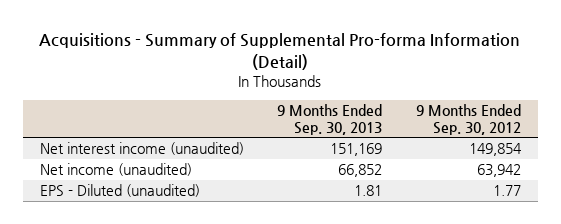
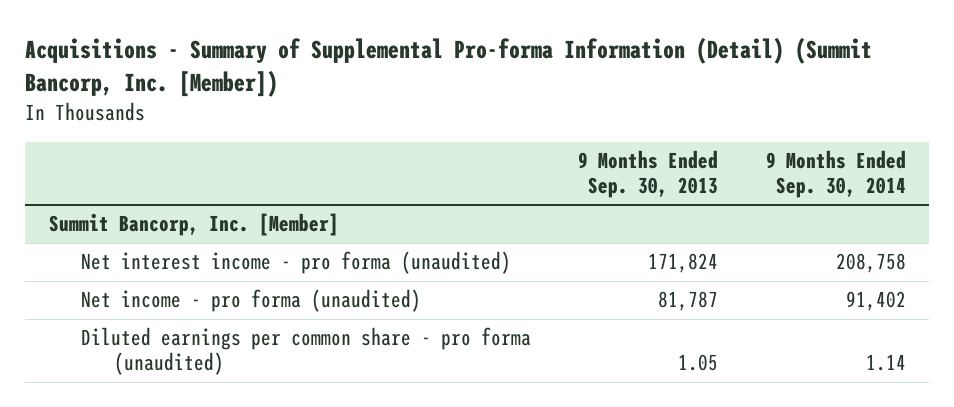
- Acquisitions - Summary of Supplemental Pro-forma Information (Detail)
+ Acquisitions - Summary of Supplemental Pro-forma Information (Detail) (Summit Bancorp, Inc. [Member])
- | 9 Months Ended Sep. 30, 2013 | 9 Months Ended Sep. 30, 2012
+ | 9 Months Ended Sep. 30, 2013 | 9 Months Ended Sep. 30, 2014
- Net interest income (unaudited) | 151,169 | 149,854
- Net income (unaudited) | 66,852 | 63,942
- EPS - Diluted (unaudited) | 1.81 | 1.77
+ Summit Bancorp, Inc. [Member]
+ Net interest income - pro forma (unaudited) | 171,824 | 208,758
+ Net income - pro forma (unaudited) | 81,787 | 91,402
+ Diluted earnings per common share - pro forma (unaudited) | 1.05 | 1.14

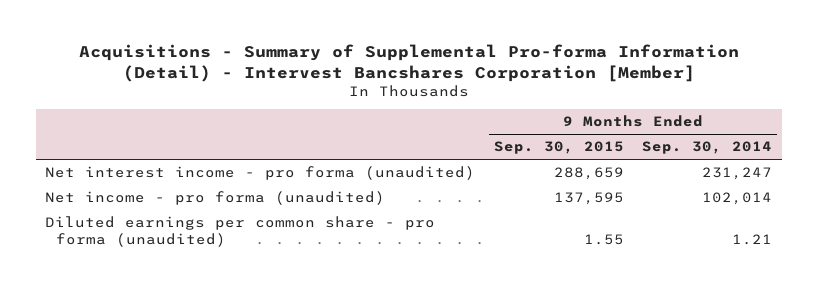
- Acquisitions - Summary of Supplemental Pro-forma Information (Detail) (Summit Bancorp, Inc. [Member])
+ Acquisitions - Summary of Supplemental Pro-forma Information (Detail) - Intervest Bancshares Corporation [Member]
- | 9 Months Ended Sep. 30, 2013 | 9 Months Ended Sep. 30, 2014
+ | 9 Months Ended Sep. 30, 2015 | 9 Months Ended Sep. 30, 2014
- Summit Bancorp, Inc. [Member]
- Net interest income - pro forma (unaudited) | 171,824 | 208,758
- Net income - pro forma (unaudited) | 81,787 | 91,402
- Diluted earnings per common share - pro forma (unaudited) | 1.05 | 1.14
+ Net interest income - pro forma (unaudited) | 288,659 | 231,247
+ Net income - pro forma (unaudited) | 137,595 | 102,014
+ Diluted earnings per common share - pro forma (unaudited) | 1.55 | 1.21

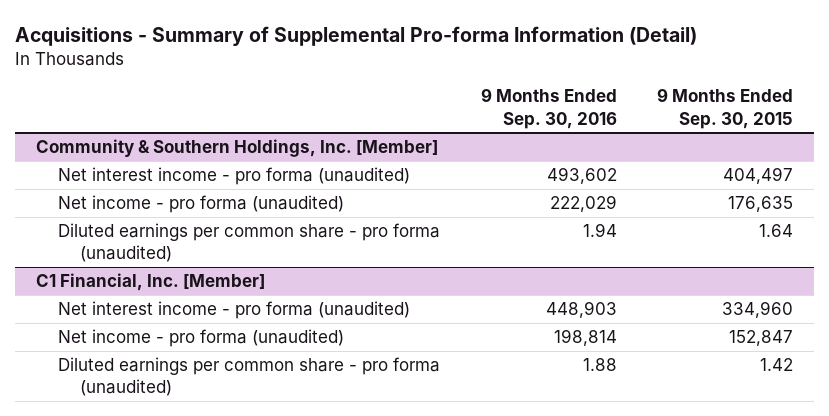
- Acquisitions - Summary of Supplemental Pro-forma Information (Detail) - Intervest Bancshares Corporation [Member]
+ Acquisitions - Summary of Supplemental Pro-forma Information (Detail)
- | 9 Months Ended Sep. 30, 2015 | 9 Months Ended Sep. 30, 2014
+ | 9 Months Ended Sep. 30, 2016 | 9 Months Ended Sep. 30, 2015
- Net interest income - pro forma (unaudited) | 288,659 | 231,247
- Net income - pro forma (unaudited) | 137,595 | 102,014
- Diluted earnings per common share - pro forma (unaudited) | 1.55 | 1.21
+ Community & Southern Holdings, Inc. [Member]
+ Net interest income - pro forma (unaudited) | 493,602 | 404,497
+ Net income - pro forma (unaudited) | 222,029 | 176,635
+ Diluted earnings per common share - pro forma (unaudited) | 1.94 | 1.64
+ C1 Financial, Inc. [Member]
+ Net interest income - pro forma (unaudited) | 448,903 | 334,960
+ Net income - pro forma (unaudited) | 198,814 | 152,847
+ Diluted earnings per common share - pro forma (unaudited) | 1.88 | 1.42

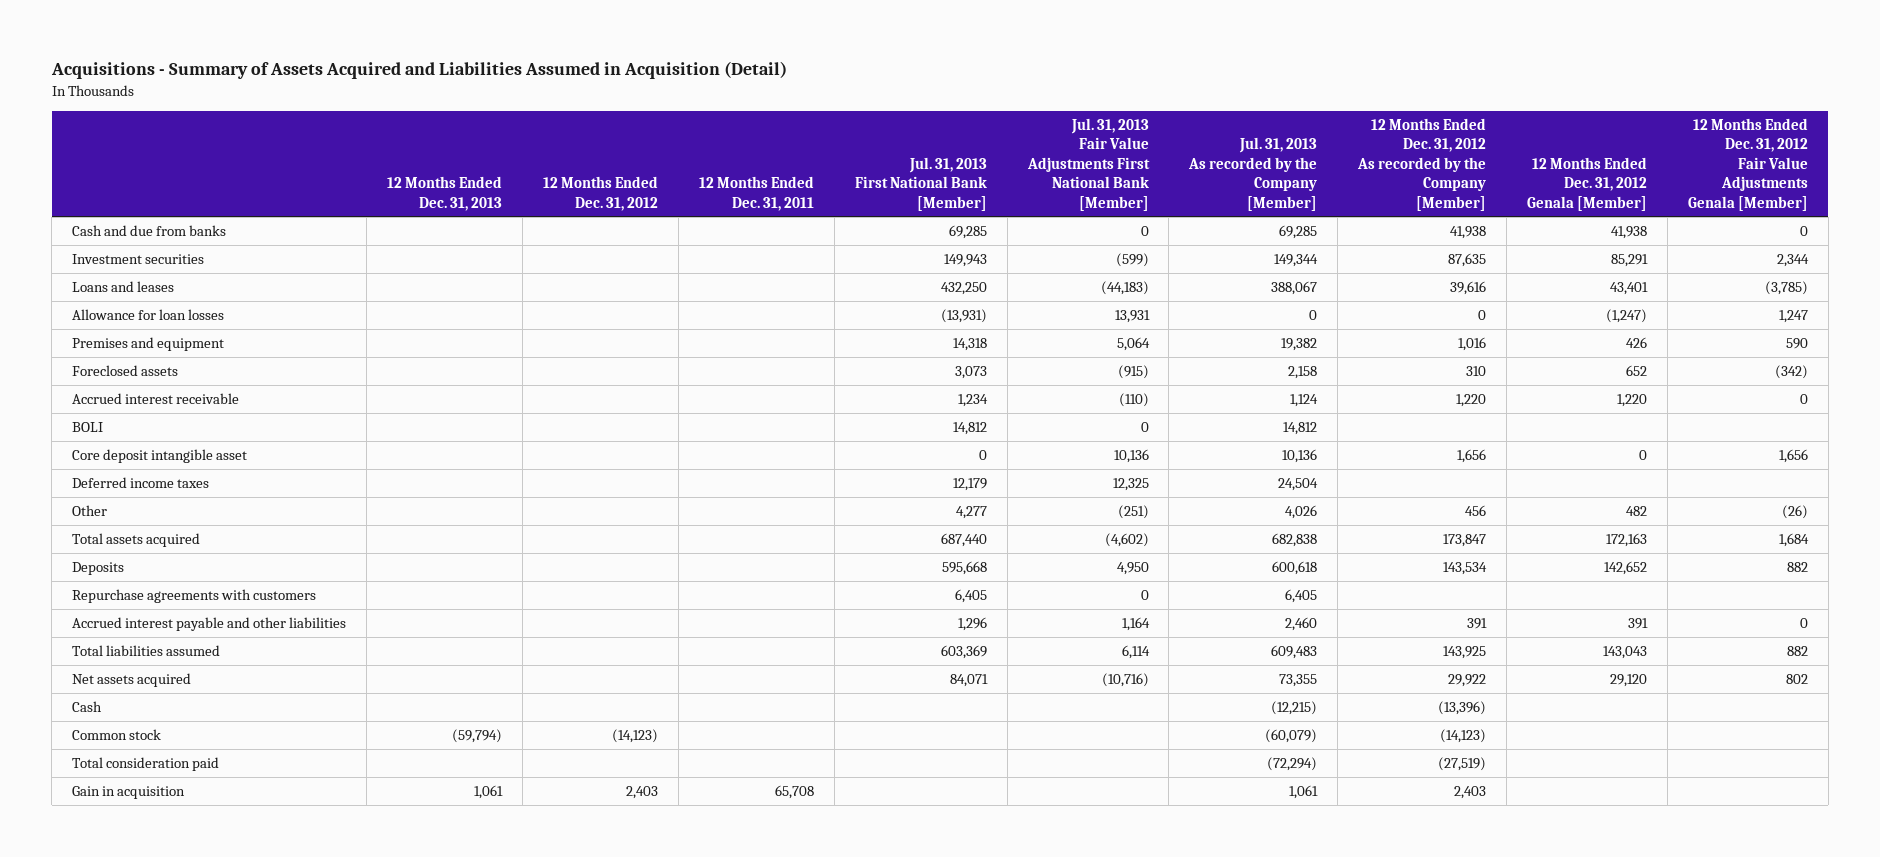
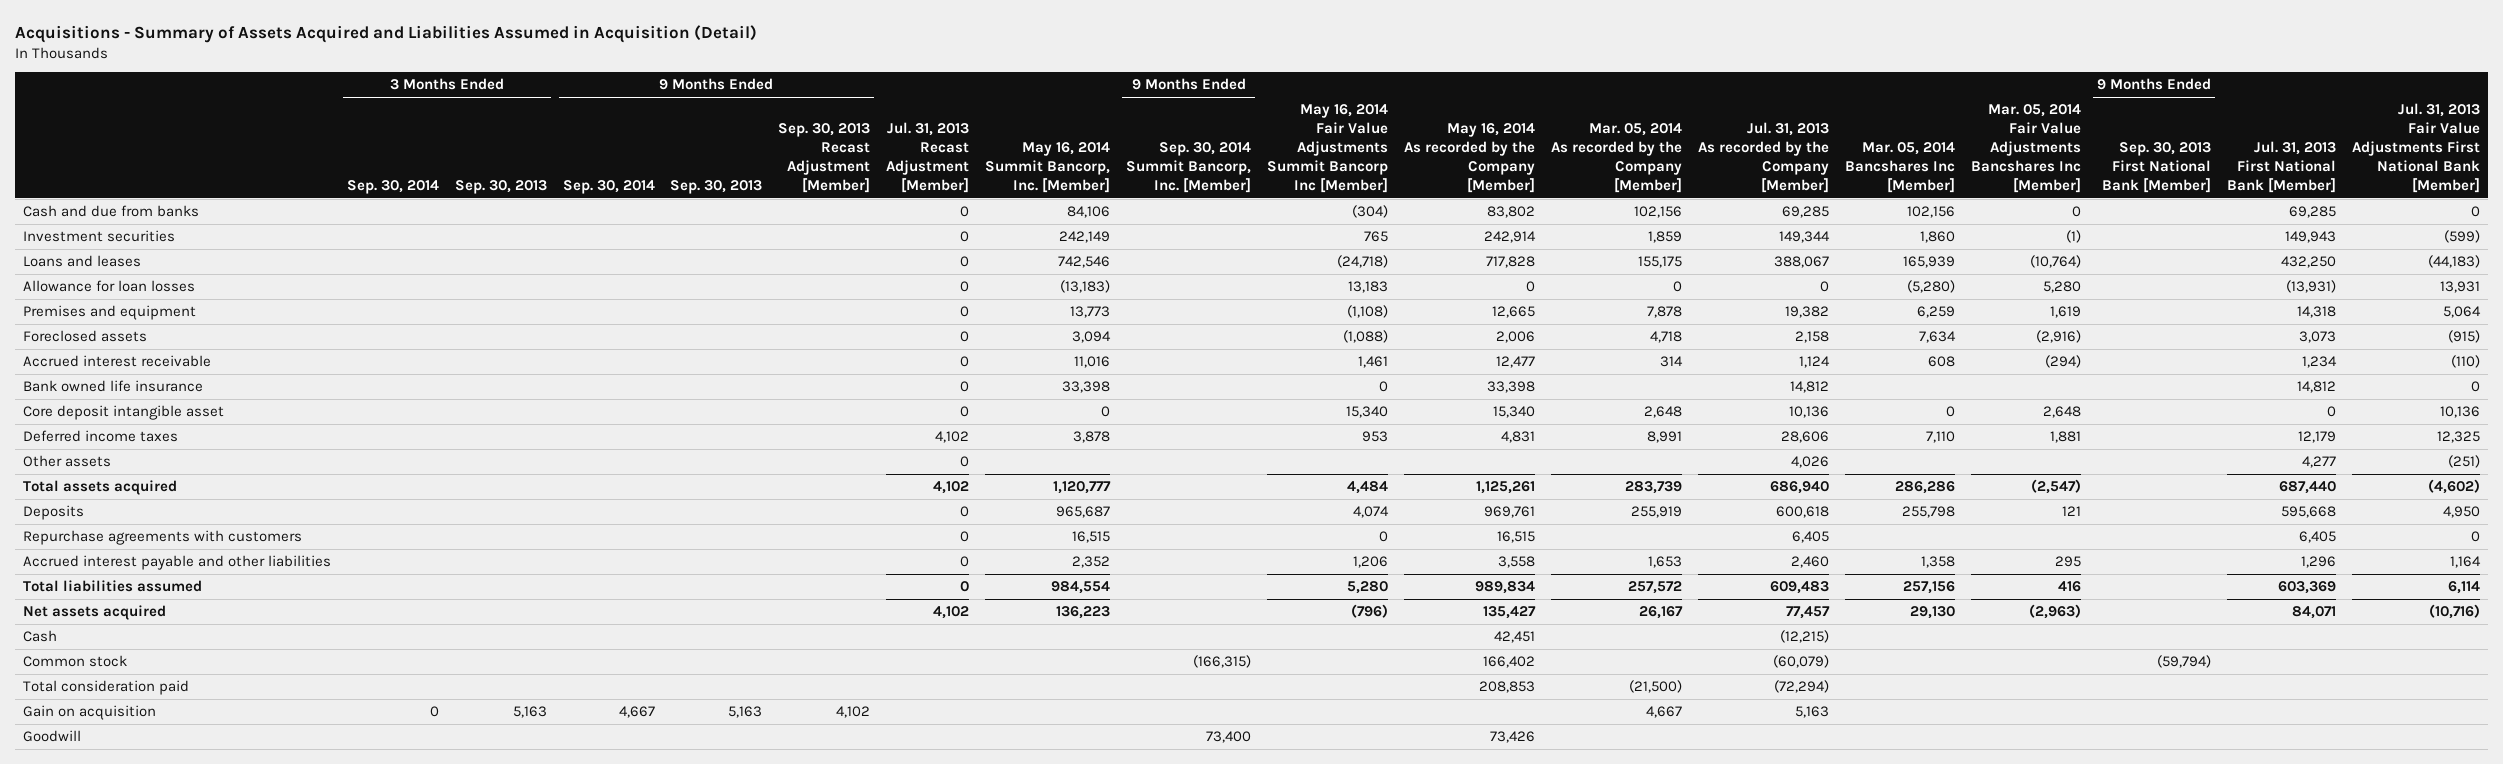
- | 12 Months Ended Dec. 31, 2013 | 12 Months Ended Dec. 31, 2012 | 12 Months Ended Dec. 31, 2011 | Jul. 31, 2013 First National Bank [Member] | Jul. 31, 2013 Fair Value Adjustments First National Bank [Member] | Jul. 31, 2013 As recorded by the Company [Member] | 12 Months Ended Dec. 31, 2012 As recorded by the Company [Member] | 12 Months Ended Dec. 31, 2012 Genala [Member] | 12 Months Ended Dec. 31, 2012 Fair Value Adjustments Genala [Member]
+ | 3 Months Ended Sep. 30, 2014 | 3 Months Ended Sep. 30, 2013 | 9 Months Ended Sep. 30, 2014 | 9 Months Ended Sep. 30, 2013 | 9 Months Ended Sep. 30, 2013 Recast Adjustment [Member] | Jul. 31, 2013 Recast Adjustment [Member] | May 16, 2014 Summit Bancorp, Inc. [Member] | 9 Months Ended Sep. 30, 2014 Summit Bancorp, Inc. [Member] | May 16, 2014 Fair Value Adjustments Summit Bancorp Inc [Member] | May 16, 2014 As recorded by the Company [Member] | Mar. 05, 2014 As recorded by the Company [Member] | Jul. 31, 2013 As recorded by the Company [Member] | Mar. 05, 2014 Bancshares Inc [Member] | Mar. 05, 2014 Fair Value Adjustments Bancshares Inc [Member] | 9 Months Ended Sep. 30, 2013 First National Bank [Member] | Jul. 31, 2013 First National Bank [Member] | Jul. 31, 2013 Fair Value Adjustments First National Bank [Member]
- BOLI | | | | 14,812 | 0 | 14,812 | | |
+ Bank owned life insurance | | | | | | 0 | 33,398 | | 0 | 33,398 | | 14,812 | | | | 14,812 | 0
- Deferred income taxes | | | | 12,179 | 12,325 | 24,504 | | |
- Other | | | | 4,277 | (251) | 4,026 | 456 | 482 | (26)
- Total assets acquired | | | | 687,440 | (4,602) | 682,838 | 173,847 | 172,163 | 1,684
+ Deferred income taxes | | | | | | 4,102 | 3,878 | | 953 | 4,831 | 8,991 | 28,606 | 7,110 | 1,881 | | 12,179 | 12,325
+ Other assets | | | | | | 0 | | | | | | 4,026 | | | | 4,277 | (251)
+ Total assets acquired | | | | | | 4,102 | 1,120,777 | | 4,484 | 1,125,261 | 283,739 | 686,940 | 286,286 | (2,547) | | 687,440 | (4,602)
- Net assets acquired | | | | 84,071 | (10,716) | 73,355 | 29,922 | 29,120 | 802
+ Net assets acquired | | | | | | 4,102 | 136,223 | | (796) | 135,427 | 26,167 | 77,457 | 29,130 | (2,963) | | 84,071 | (10,716)
- Gain in acquisition | 1,061 | 2,403 | 65,708 | | | 1,061 | 2,403 | |
+ Gain on acquisition | 0 | 5,163 | 4,667 | 5,163 | 4,102 | | | | | | 4,667 | 5,163 | | | | |
+ Goodwill | | | | | | | | 73,400 | | 73,426 | | | | | | |

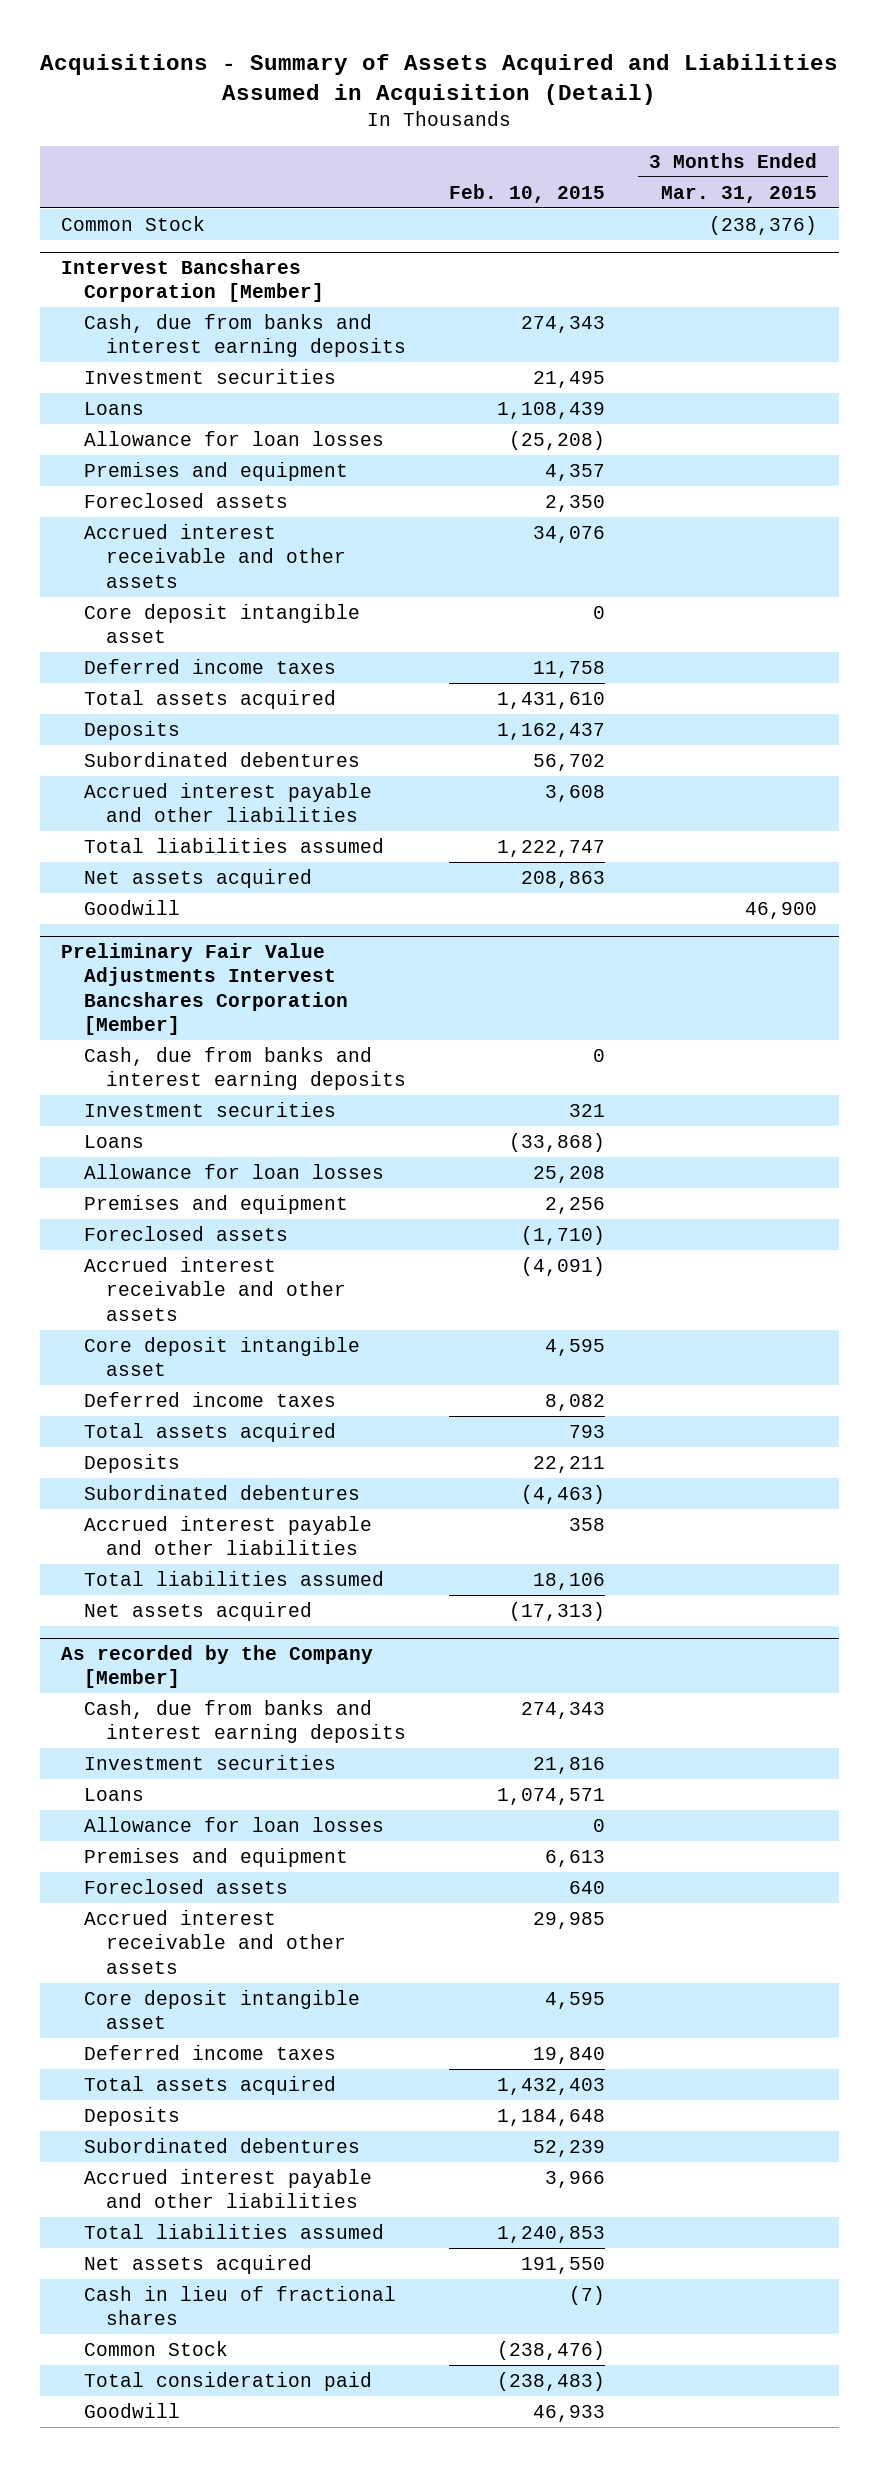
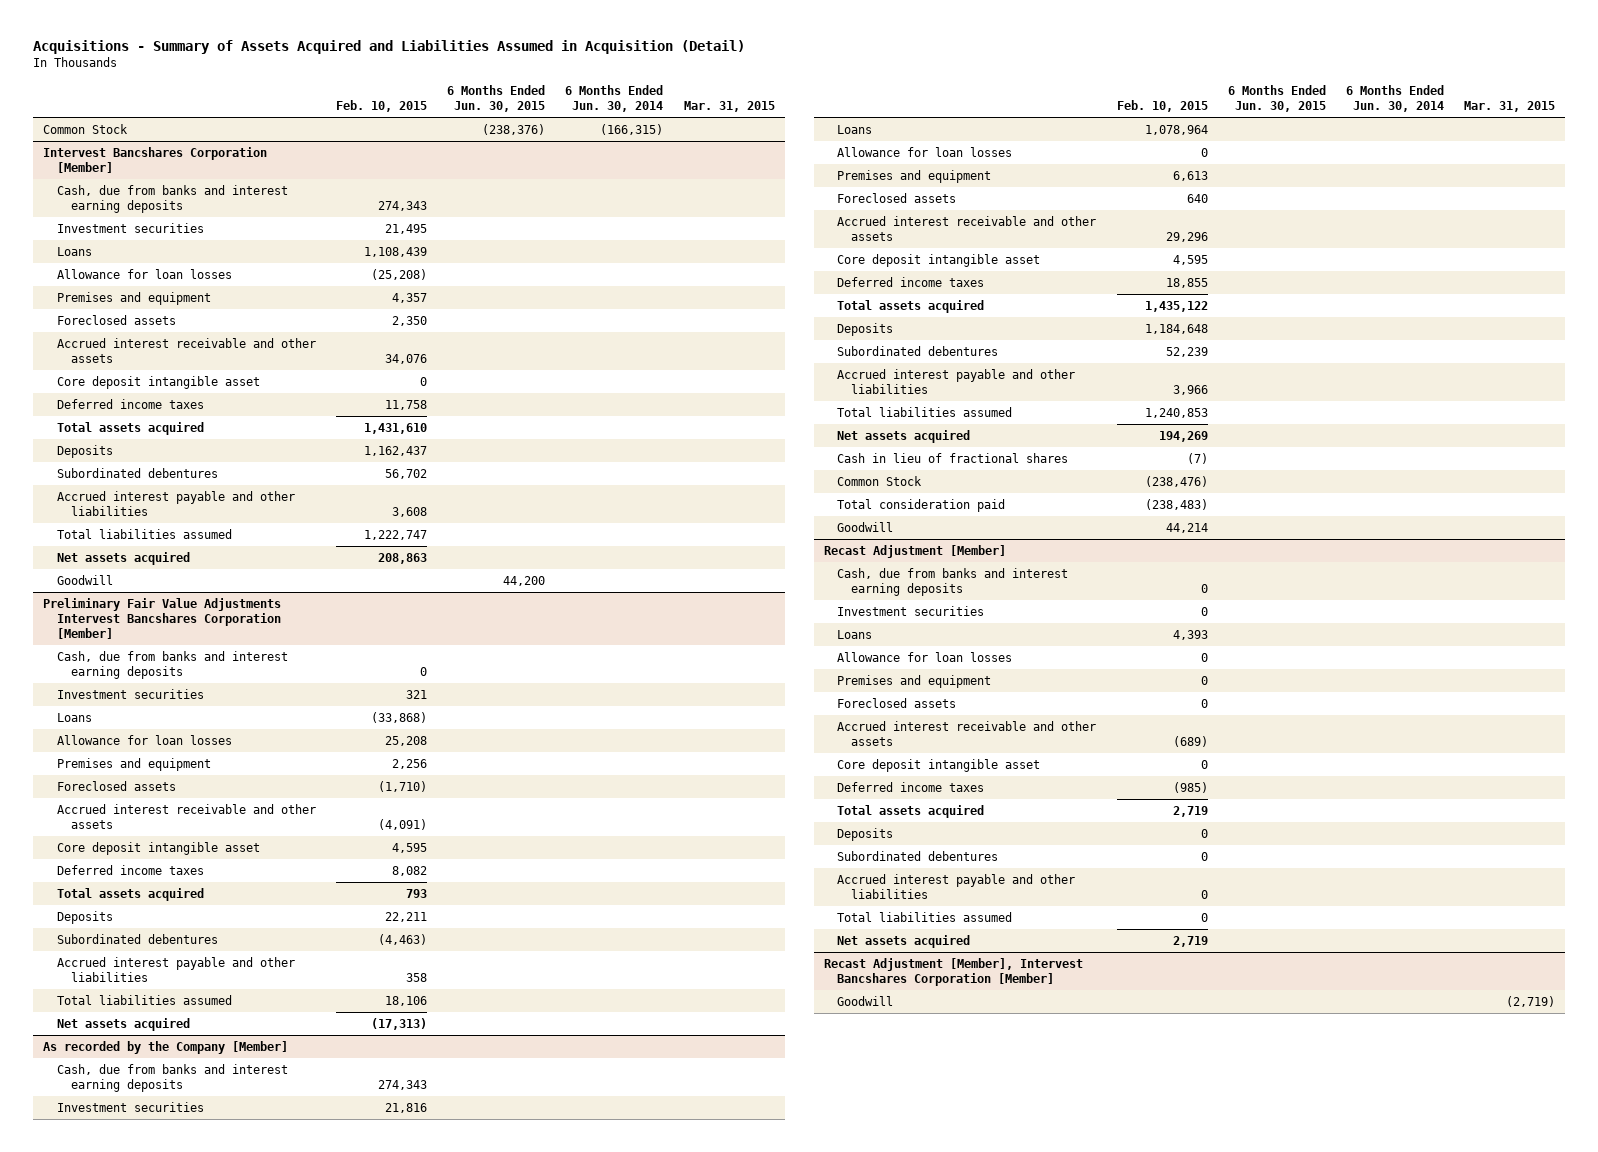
- | Feb. 10, 2015 | 3 Months Ended Mar. 31, 2015
+ | Feb. 10, 2015 | 6 Months Ended Jun. 30, 2015 | 6 Months Ended Jun. 30, 2014 | Mar. 31, 2015
@ As recorded by the Company [Member]
- Loans | 1,074,571 |
+ Loans | 1,078,964 | | |
- Accrued interest receivable and other assets | 29,985 |
+ Accrued interest receivable and other assets | 29,296 | | |
- Deferred income taxes | 19,840 |
- Total assets acquired | 1,432,403 |
+ Deferred income taxes | 18,855 | | |
+ Total assets acquired | 1,435,122 | | |
- Net assets acquired | 191,550 |
+ Net assets acquired | 194,269 | | |
- Goodwill | 46,933 |
+ Goodwill | 44,214 | | |
+ Recast Adjustment [Member]
+ Cash, due from banks and interest earning deposits | 0 | | |
+ Investment securities | 0 | | |
+ Loans | 4,393 | | |
+ Allowance for loan losses | 0 | | |
+ Premises and equipment | 0 | | |
+ Foreclosed assets | 0 | | |
+ Accrued interest receivable and other assets | (689) | | |
+ Core deposit intangible asset | 0 | | |
+ Deferred income taxes | (985) | | |
+ Total assets acquired | 2,719 | | |
+ Deposits | 0 | | |
+ Subordinated debentures | 0 | | |
+ Accrued interest payable and other liabilities | 0 | | |
+ Total liabilities assumed | 0 | | |
+ Net assets acquired | 2,719 | | |
+ Recast Adjustment [Member], Intervest Bancshares Corporation [Member]
+ Goodwill | | | | (2,719)

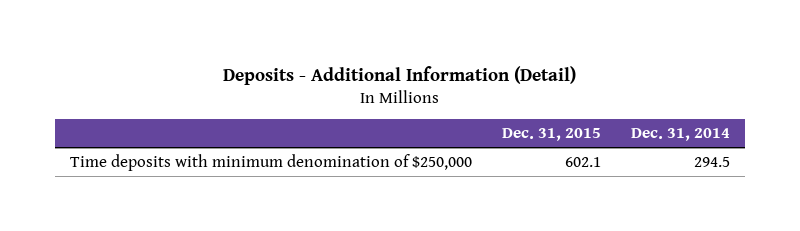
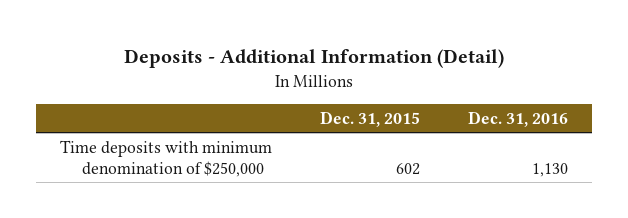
- | Dec. 31, 2015 | Dec. 31, 2014
+ | Dec. 31, 2015 | Dec. 31, 2016
- Time deposits with minimum denomination of $250,000 | 602.1 | 294.5
+ Time deposits with minimum denomination of $250,000 | 602 | 1,130

